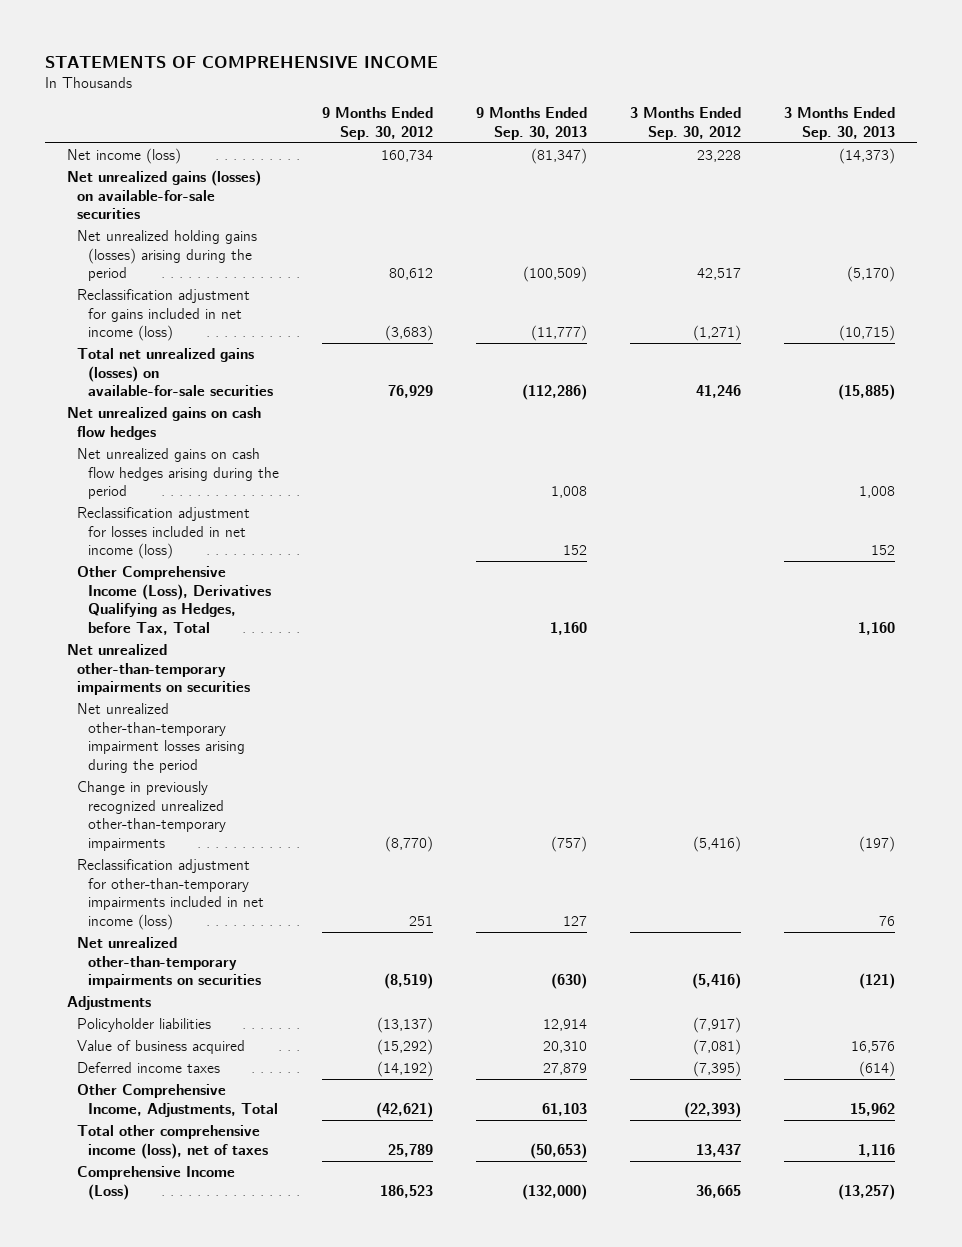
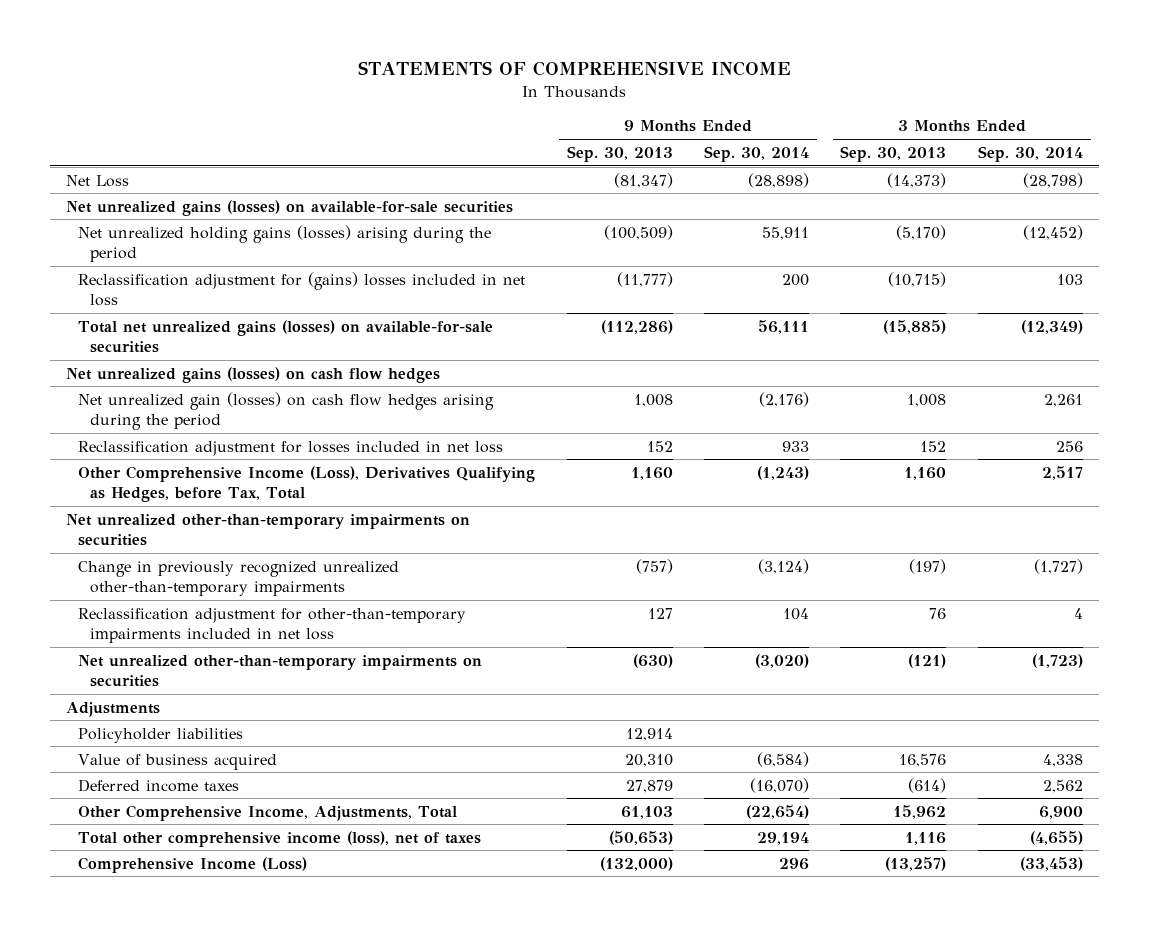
- | 9 Months Ended Sep. 30, 2012 | 9 Months Ended Sep. 30, 2013 | 3 Months Ended Sep. 30, 2012 | 3 Months Ended Sep. 30, 2013
+ | 9 Months Ended Sep. 30, 2013 | 9 Months Ended Sep. 30, 2014 | 3 Months Ended Sep. 30, 2013 | 3 Months Ended Sep. 30, 2014
- Net income (loss) | 160,734 | (81,347) | 23,228 | (14,373)
+ Net Loss | (81,347) | (28,898) | (14,373) | (28,798)
- Reclassification adjustment for gains included in net income (loss) | (3,683) | (11,777) | (1,271) | (10,715)
+ Reclassification adjustment for (gains) losses included in net loss | (11,777) | 200 | (10,715) | 103
- Net unrealized gains on cash flow hedges
- Net unrealized gains on cash flow hedges arising during the period | | 1,008 | | 1,008
- Reclassification adjustment for losses included in net income (loss) | | 152 | | 152
+ Net unrealized gains (losses) on cash flow hedges
+ Net unrealized gain (losses) on cash flow hedges arising during the period | 1,008 | (2,176) | 1,008 | 2,261
+ Reclassification adjustment for losses included in net loss | 152 | 933 | 152 | 256
- Net unrealized other-than-temporary impairment losses arising during the period
- Reclassification adjustment for other-than-temporary impairments included in net income (loss) | 251 | 127 | | 76
+ Reclassification adjustment for other-than-temporary impairments included in net loss | 127 | 104 | 76 | 4

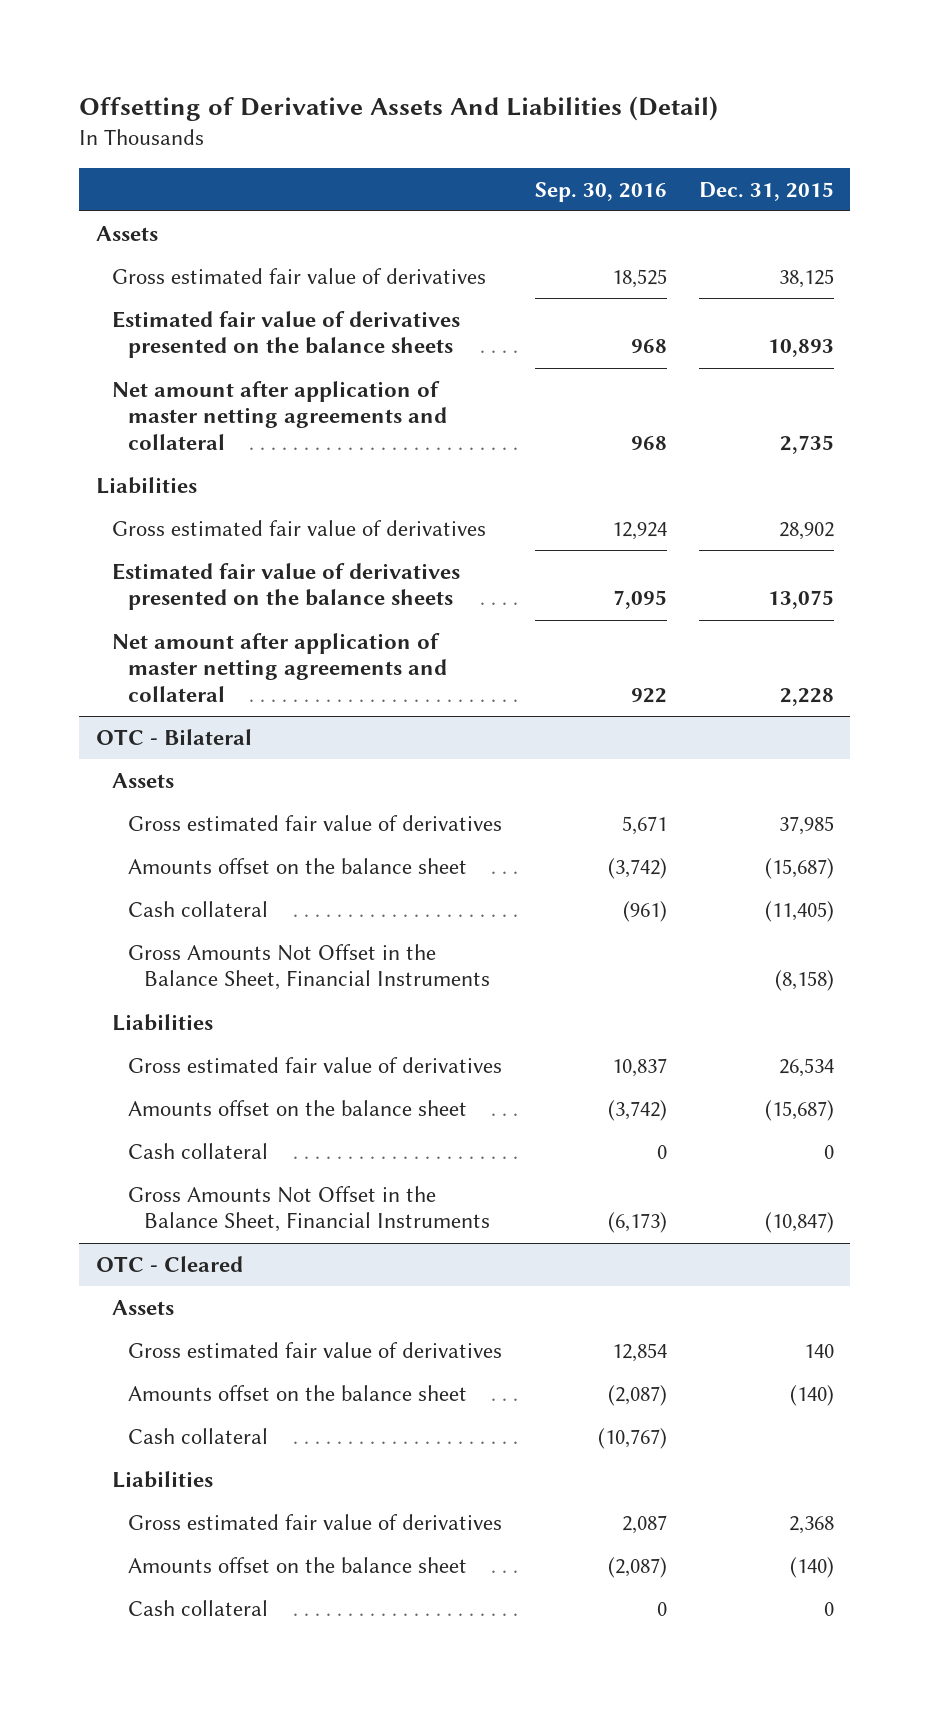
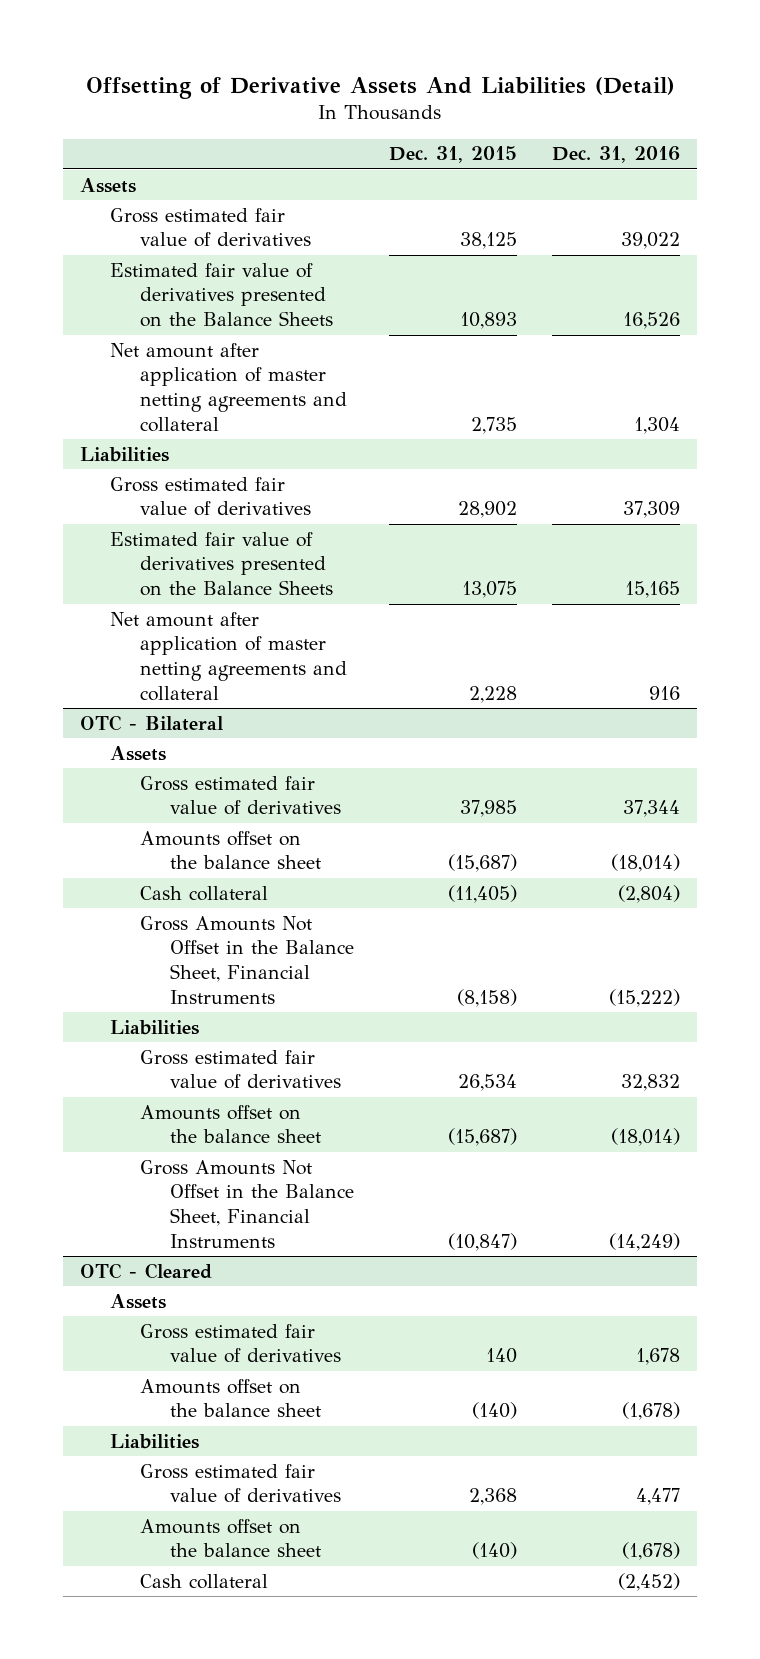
- | Sep. 30, 2016 | Dec. 31, 2015
+ | Dec. 31, 2015 | Dec. 31, 2016
- Estimated fair value of derivatives presented on the balance sheets | 968 | 10,893
+ Estimated fair value of derivatives presented on the Balance Sheets | 10,893 | 16,526
- Estimated fair value of derivatives presented on the balance sheets | 7,095 | 13,075
+ Estimated fair value of derivatives presented on the Balance Sheets | 13,075 | 15,165
@ OTC - Bilateral
- Cash collateral | 0 | 0
@ OTC - Cleared
- Cash collateral | 0 | 0
moved down: Cash collateral | | (2,452)

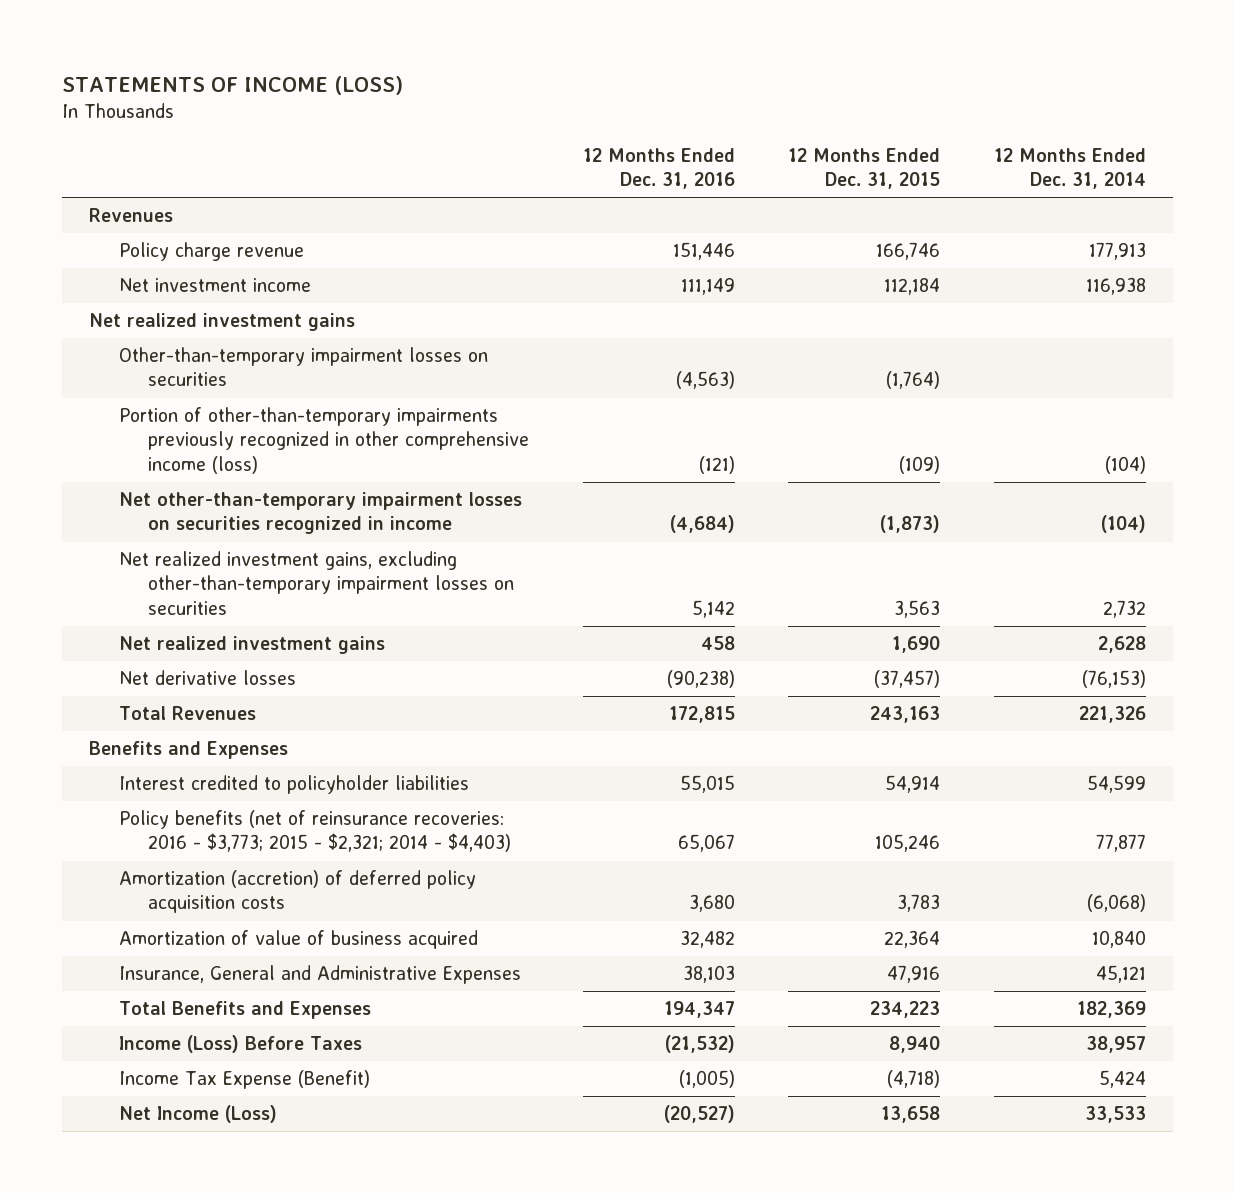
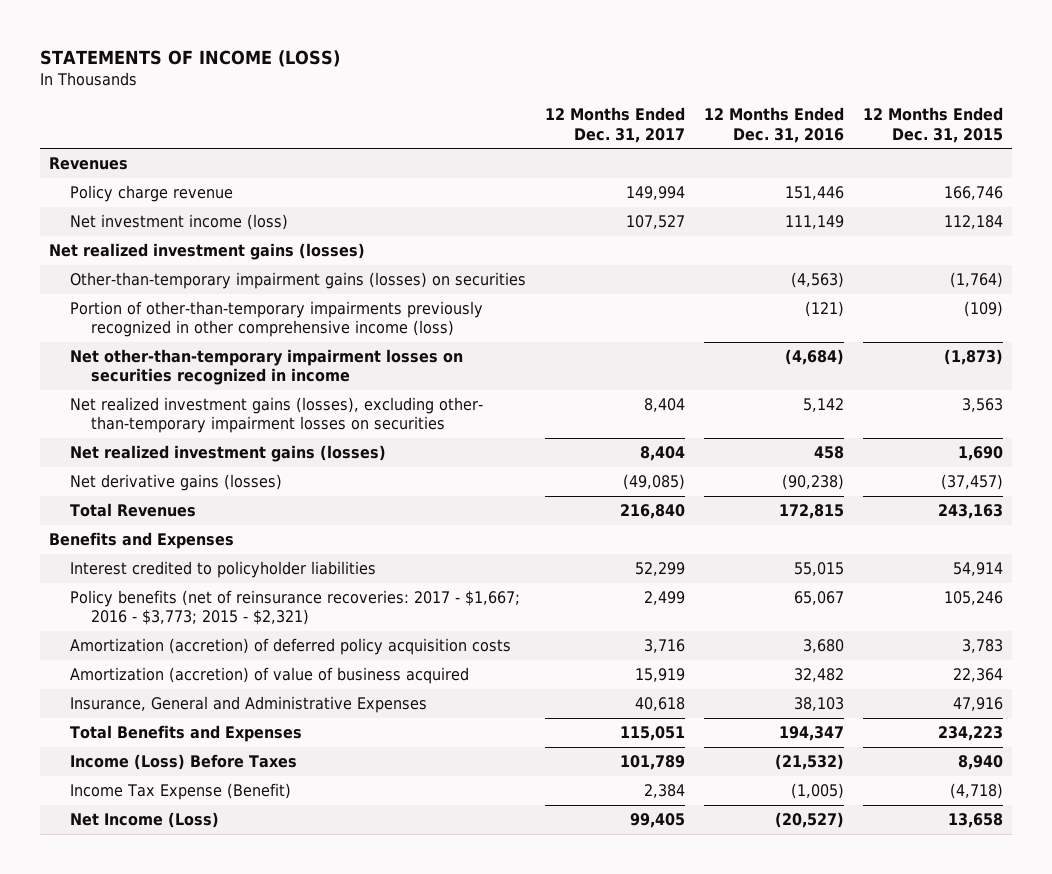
- | 12 Months Ended Dec. 31, 2016 | 12 Months Ended Dec. 31, 2015 | 12 Months Ended Dec. 31, 2014
+ | 12 Months Ended Dec. 31, 2017 | 12 Months Ended Dec. 31, 2016 | 12 Months Ended Dec. 31, 2015
- Net investment income | 111,149 | 112,184 | 116,938
- Net realized investment gains
- Other-than-temporary impairment losses on securities | (4,563) | (1,764) |
+ Net investment income (loss) | 107,527 | 111,149 | 112,184
+ Net realized investment gains (losses)
+ Other-than-temporary impairment gains (losses) on securities | | (4,563) | (1,764)
- Net realized investment gains, excluding other-than-temporary impairment losses on securities | 5,142 | 3,563 | 2,732
- Net realized investment gains | 458 | 1,690 | 2,628
- Net derivative losses | (90,238) | (37,457) | (76,153)
+ Net realized investment gains (losses), excluding other- than-temporary impairment losses on securities | 8,404 | 5,142 | 3,563
+ Net realized investment gains (losses) | 8,404 | 458 | 1,690
+ Net derivative gains (losses) | (49,085) | (90,238) | (37,457)
- Policy benefits (net of reinsurance recoveries: 2016 - $3,773; 2015 - $2,321; 2014 - $4,403) | 65,067 | 105,246 | 77,877
+ Policy benefits (net of reinsurance recoveries: 2017 - $1,667; 2016 - $3,773; 2015 - $2,321) | 2,499 | 65,067 | 105,246
- Amortization of value of business acquired | 32,482 | 22,364 | 10,840
+ Amortization (accretion) of value of business acquired | 15,919 | 32,482 | 22,364

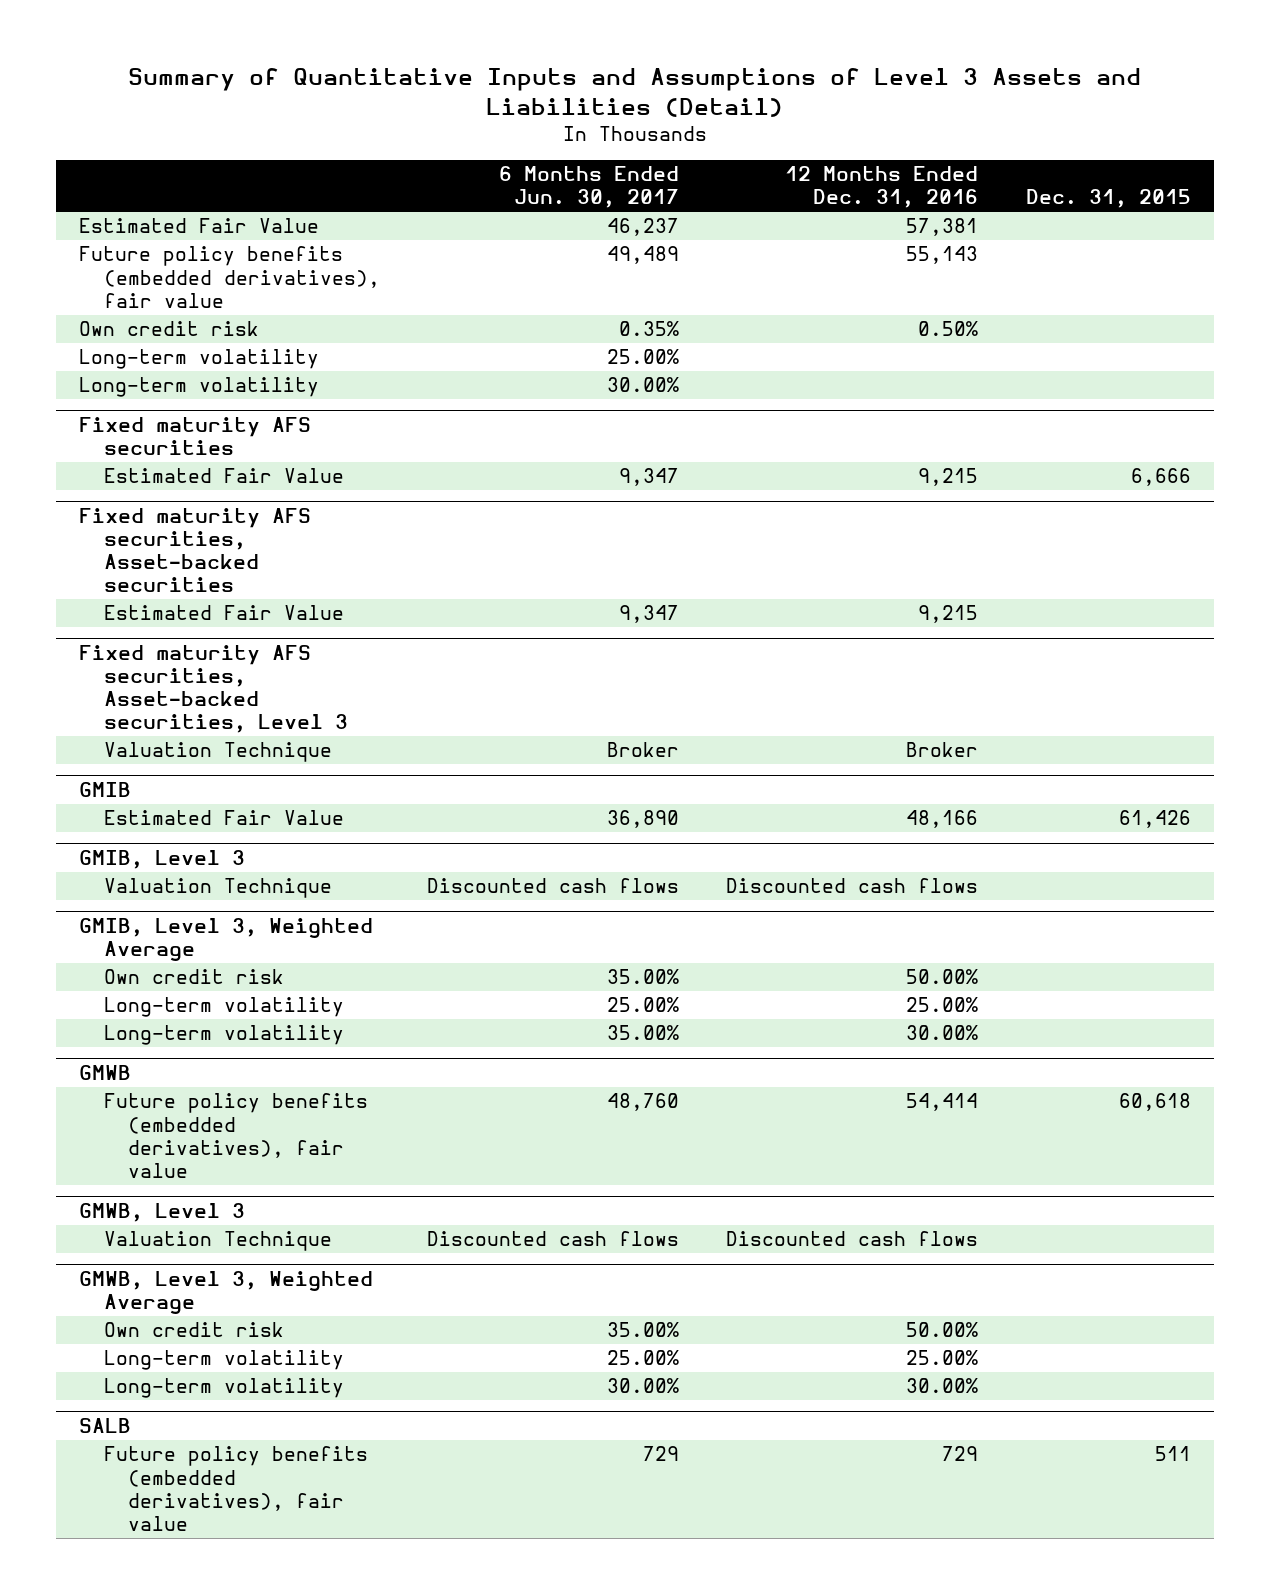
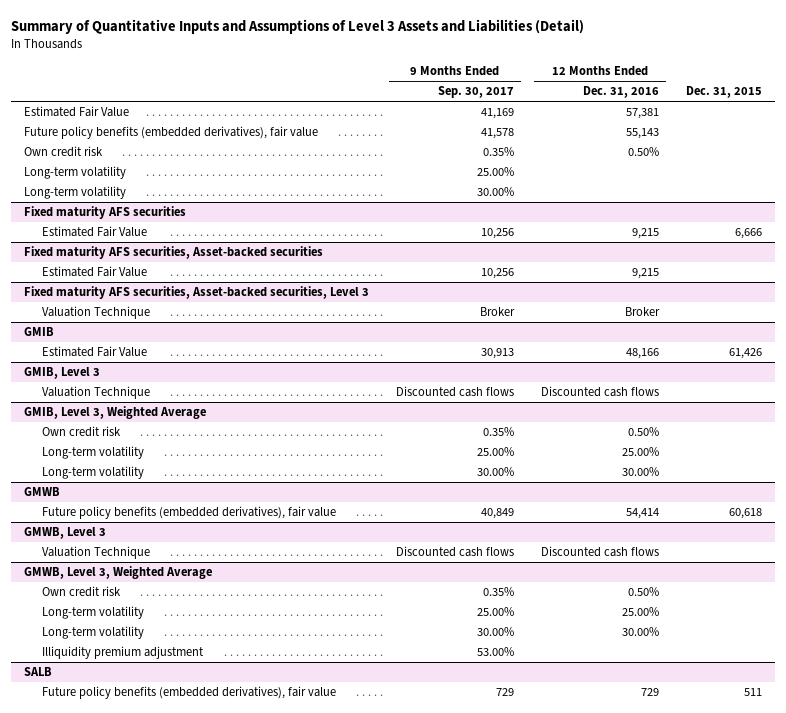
- | 6 Months Ended Jun. 30, 2017 | 12 Months Ended Dec. 31, 2016 | Dec. 31, 2015
+ | 9 Months Ended Sep. 30, 2017 | 12 Months Ended Dec. 31, 2016 | Dec. 31, 2015
@ GMIB, Level 3, Weighted Average
- Own credit risk | 35.00% | 50.00% |
+ Own credit risk | 0.35% | 0.50% |
@ GMWB, Level 3, Weighted Average
- Own credit risk | 35.00% | 50.00% |
+ Own credit risk | 0.35% | 0.50% |
+ Illiquidity premium adjustment | 53.00% | |

